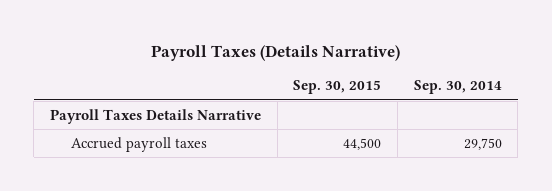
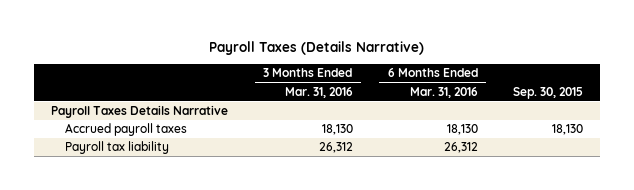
- | Sep. 30, 2015 | Sep. 30, 2014
+ | 3 Months Ended Mar. 31, 2016 | 6 Months Ended Mar. 31, 2016 | Sep. 30, 2015
- Accrued payroll taxes | 44,500 | 29,750
+ Accrued payroll taxes | 18,130 | 18,130 | 18,130
+ Payroll tax liability | 26,312 | 26,312 |

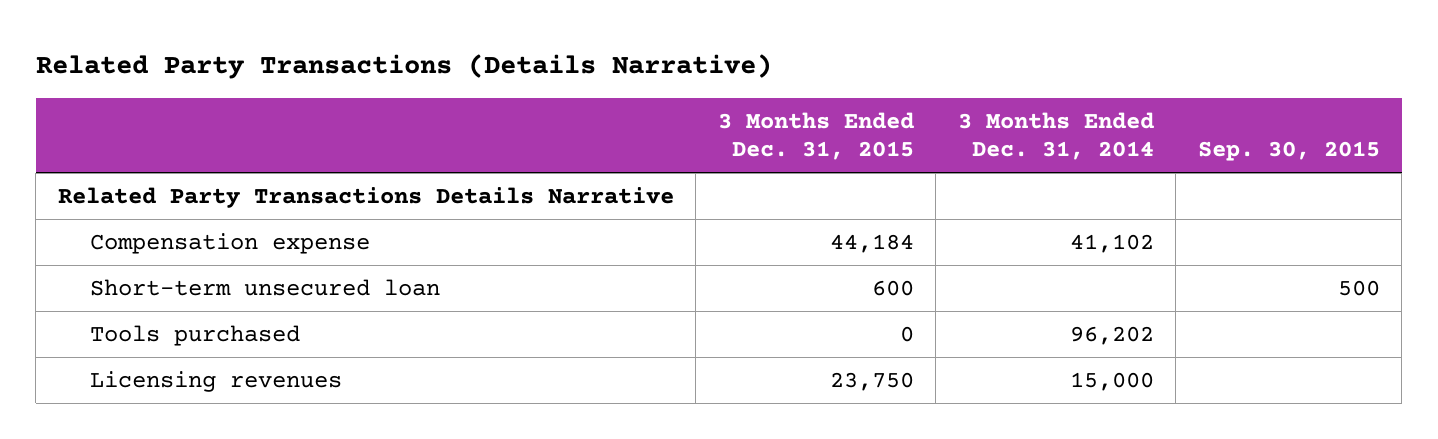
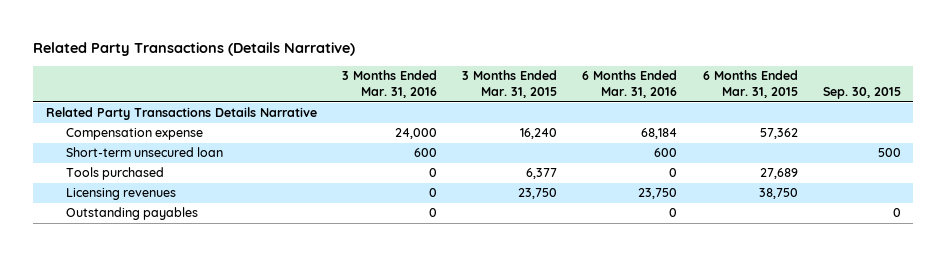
- | 3 Months Ended Dec. 31, 2015 | 3 Months Ended Dec. 31, 2014 | Sep. 30, 2015
+ | 3 Months Ended Mar. 31, 2016 | 3 Months Ended Mar. 31, 2015 | 6 Months Ended Mar. 31, 2016 | 6 Months Ended Mar. 31, 2015 | Sep. 30, 2015
+ Outstanding payables | 0 | | 0 | | 0

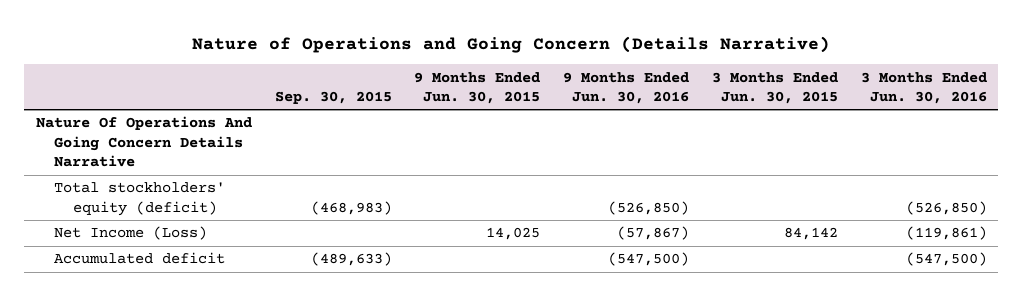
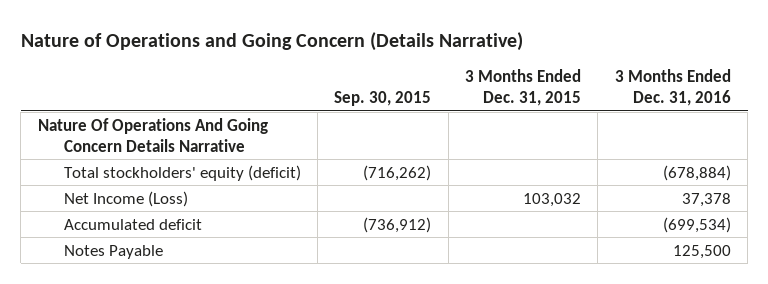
- | Sep. 30, 2015 | 9 Months Ended Jun. 30, 2015 | 9 Months Ended Jun. 30, 2016 | 3 Months Ended Jun. 30, 2015 | 3 Months Ended Jun. 30, 2016
+ | Sep. 30, 2015 | 3 Months Ended Dec. 31, 2015 | 3 Months Ended Dec. 31, 2016
- Total stockholders' equity (deficit) | (468,983) | | (526,850) | | (526,850)
+ Total stockholders' equity (deficit) | (716,262) | | (678,884)
- Accumulated deficit | (489,633) | | (547,500) | | (547,500)
+ Accumulated deficit | (736,912) | | (699,534)
+ Notes Payable | | | 125,500

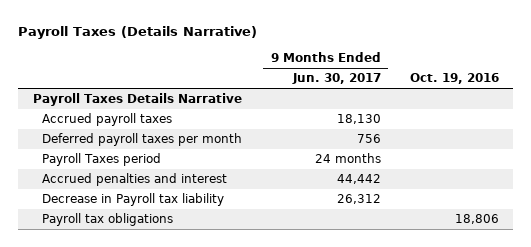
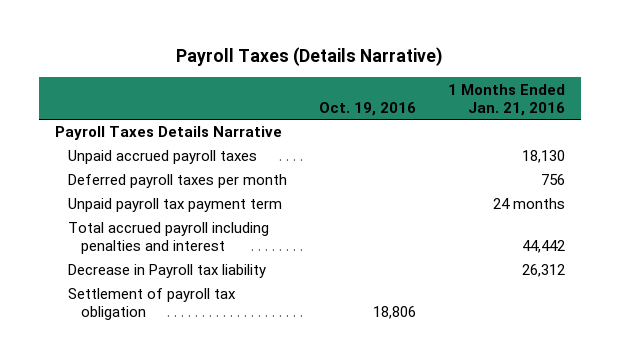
- | 9 Months Ended Jun. 30, 2017 | Oct. 19, 2016
+ | Oct. 19, 2016 | 1 Months Ended Jan. 21, 2016
- Accrued payroll taxes | 18,130 |
+ Unpaid accrued payroll taxes | | 18,130
- Payroll Taxes period | 24 months |
- Accrued penalties and interest | 44,442 |
+ Unpaid payroll tax payment term | | 24 months
+ Total accrued payroll including penalties and interest | | 44,442
- Payroll tax obligations | | 18,806
+ Settlement of payroll tax obligation | 18,806 |

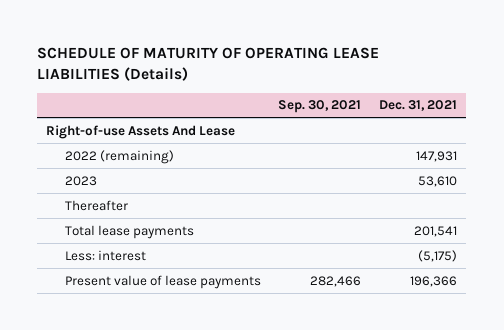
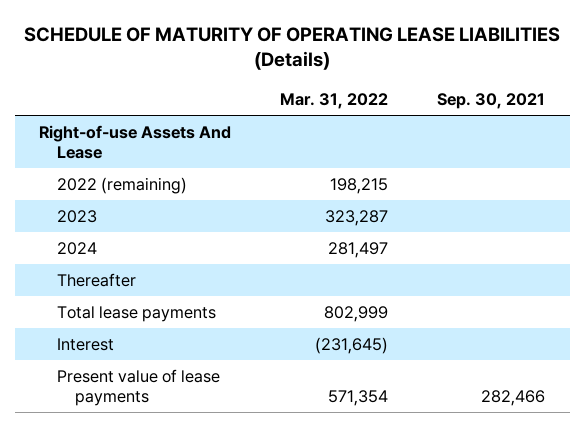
- | Sep. 30, 2021 | Dec. 31, 2021
+ | Mar. 31, 2022 | Sep. 30, 2021
+ 2024 | 281,497 |
- Less: interest | | (5,175)
+ Interest | (231,645) |

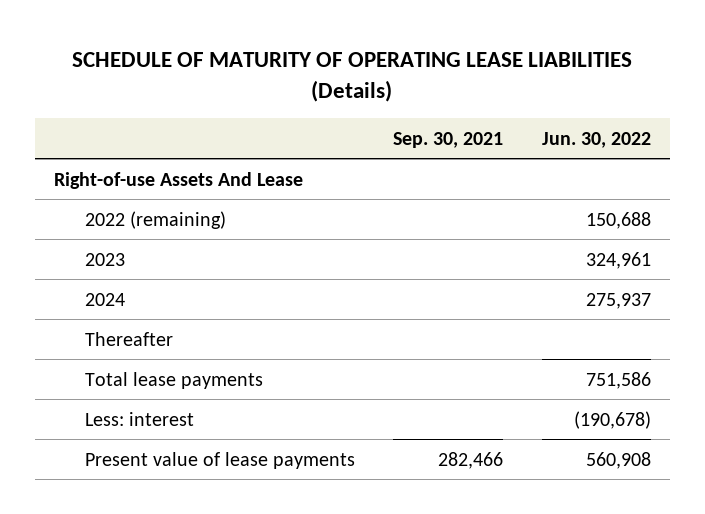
- | Mar. 31, 2022 | Sep. 30, 2021
+ | Sep. 30, 2021 | Jun. 30, 2022
- Interest | (231,645) |
+ Less: interest | | (190,678)

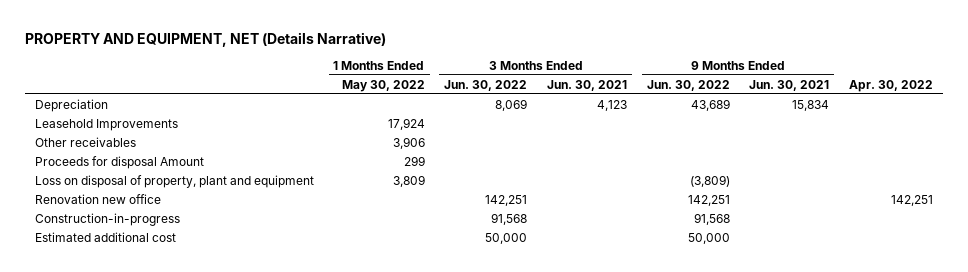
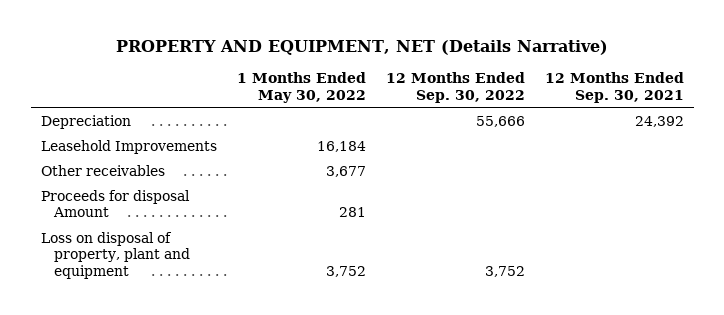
- | 1 Months Ended May 30, 2022 | 3 Months Ended Jun. 30, 2022 | 3 Months Ended Jun. 30, 2021 | 9 Months Ended Jun. 30, 2022 | 9 Months Ended Jun. 30, 2021 | Apr. 30, 2022
+ | 1 Months Ended May 30, 2022 | 12 Months Ended Sep. 30, 2022 | 12 Months Ended Sep. 30, 2021
- Leasehold Improvements | 17,924 | | | | |
- Other receivables | 3,906 | | | | |
- Proceeds for disposal Amount | 299 | | | | |
- Loss on disposal of property, plant and equipment | 3,809 | | | (3,809) | |
- Renovation new office | | 142,251 | | 142,251 | | 142,251
- Construction-in-progress | | 91,568 | | 91,568 | |
- Estimated additional cost | | 50,000 | | 50,000 | |
+ Leasehold Improvements | 16,184 | |
+ Other receivables | 3,677 | |
+ Proceeds for disposal Amount | 281 | |
+ Loss on disposal of property, plant and equipment | 3,752 | 3,752 |

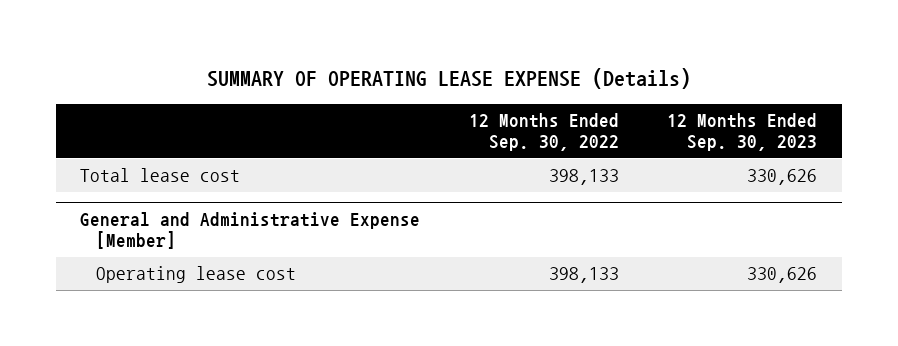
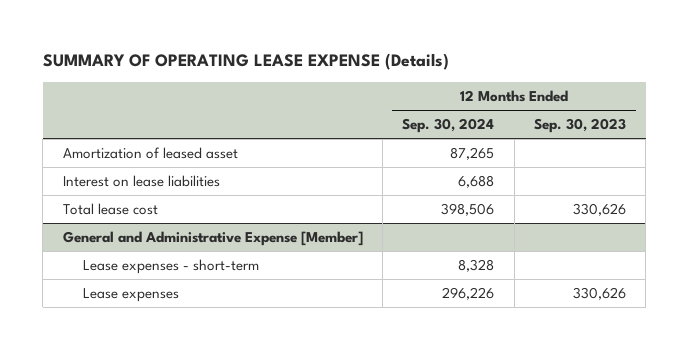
- | 12 Months Ended Sep. 30, 2022 | 12 Months Ended Sep. 30, 2023
+ | 12 Months Ended Sep. 30, 2024 | 12 Months Ended Sep. 30, 2023
+ Amortization of leased asset | 87,265 |
+ Interest on lease liabilities | 6,688 |
@ General and Administrative Expense [Member]
- Operating lease cost | 398,133 | 330,626
+ Lease expenses - short-term | 8,328 |
+ Lease expenses | 296,226 | 330,626

